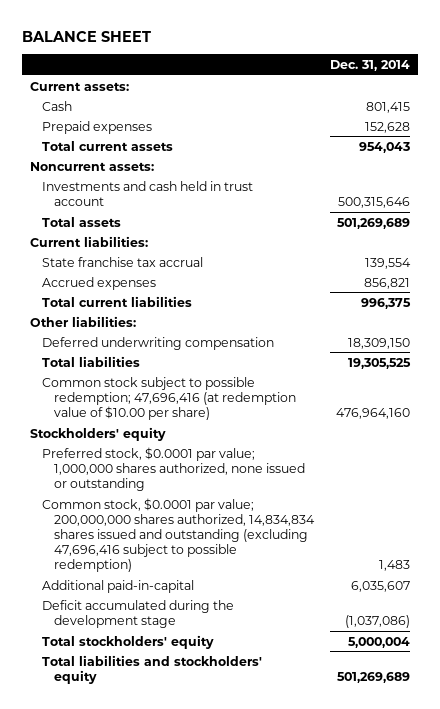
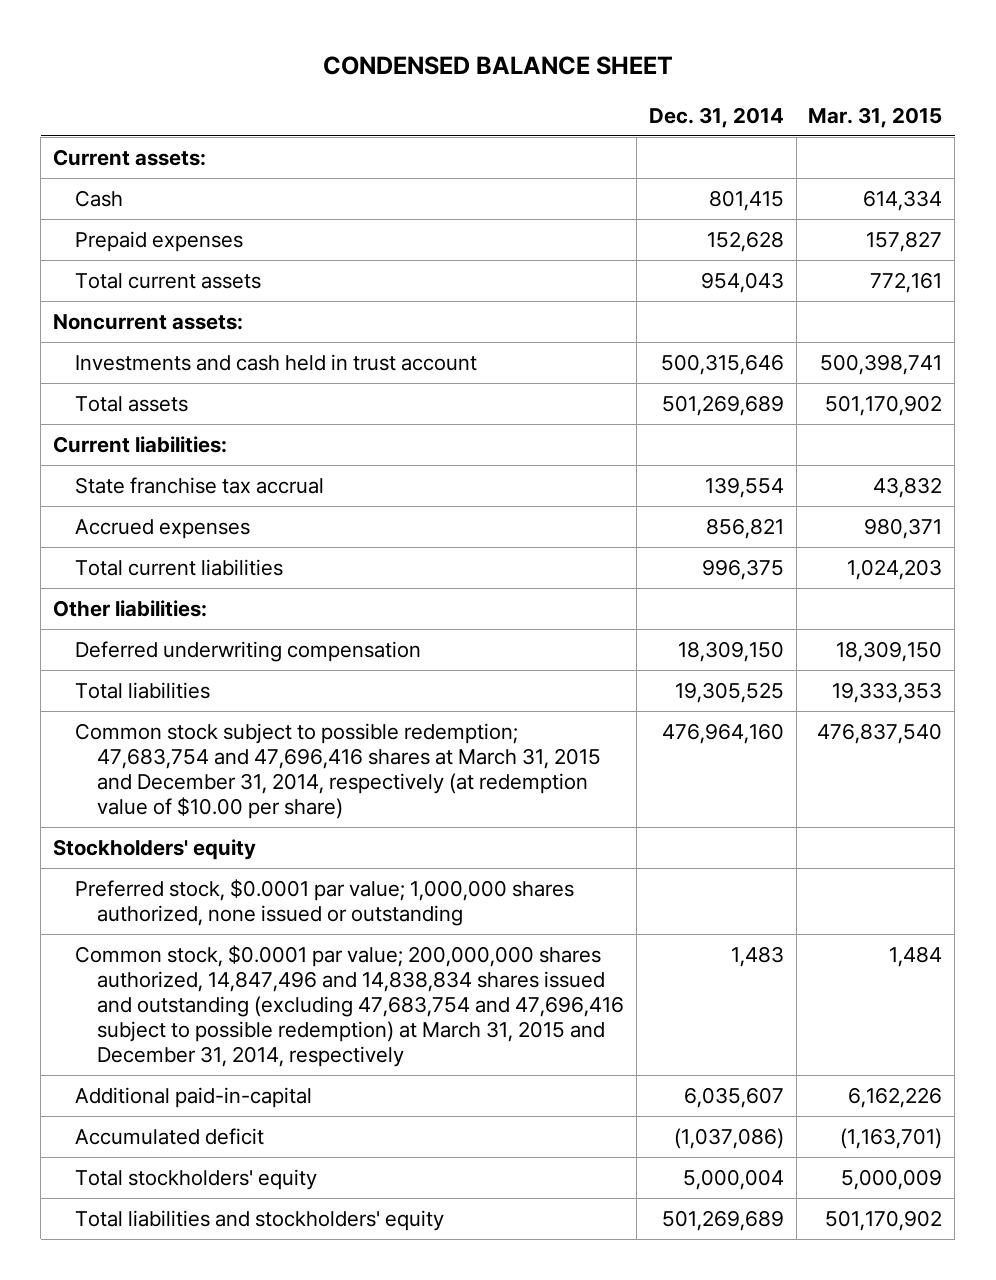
- BALANCE SHEET
+ CONDENSED BALANCE SHEET
- | Dec. 31, 2014
+ | Dec. 31, 2014 | Mar. 31, 2015
- Common stock subject to possible redemption; 47,696,416 (at redemption value of $10.00 per share) | 476,964,160
+ Common stock subject to possible redemption; 47,683,754 and 47,696,416 shares at March 31, 2015 and December 31, 2014, respectively (at redemption value of $10.00 per share) | 476,964,160 | 476,837,540
- Common stock, $0.0001 par value; 200,000,000 shares authorized, 14,834,834 shares issued and outstanding (excluding 47,696,416 subject to possible redemption) | 1,483
+ Common stock, $0.0001 par value; 200,000,000 shares authorized, 14,847,496 and 14,838,834 shares issued and outstanding (excluding 47,683,754 and 47,696,416 subject to possible redemption) at March 31, 2015 and December 31, 2014, respectively | 1,483 | 1,484
- Deficit accumulated during the development stage | (1,037,086)
+ Accumulated deficit | (1,037,086) | (1,163,701)

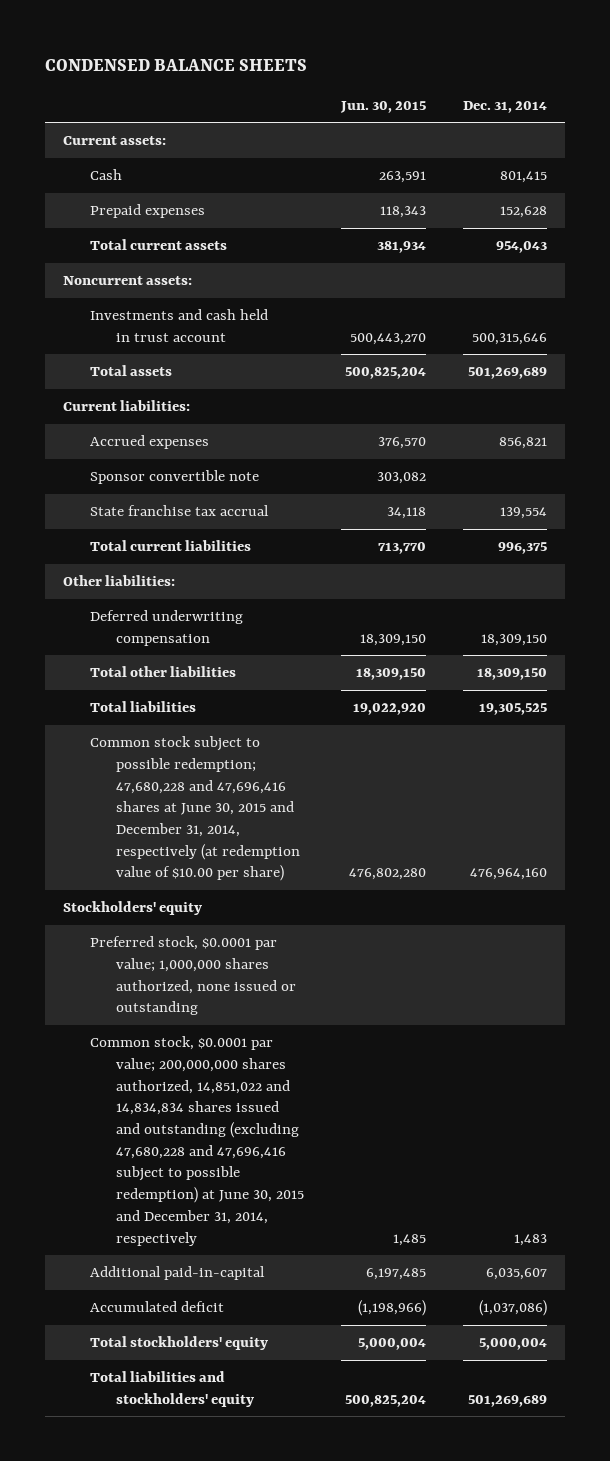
- CONDENSED BALANCE SHEET
+ CONDENSED BALANCE SHEETS
- | Dec. 31, 2014 | Mar. 31, 2015
+ | Jun. 30, 2015 | Dec. 31, 2014
+ Sponsor convertible note | 303,082 |
moved down: State franchise tax accrual | 34,118 | 139,554
+ Total other liabilities | 18,309,150 | 18,309,150
- Common stock subject to possible redemption; 47,683,754 and 47,696,416 shares at March 31, 2015 and December 31, 2014, respectively (at redemption value of $10.00 per share) | 476,964,160 | 476,837,540
+ Common stock subject to possible redemption; 47,680,228 and 47,696,416 shares at June 30, 2015 and December 31, 2014, respectively (at redemption value of $10.00 per share) | 476,802,280 | 476,964,160
- Common stock, $0.0001 par value; 200,000,000 shares authorized, 14,847,496 and 14,838,834 shares issued and outstanding (excluding 47,683,754 and 47,696,416 subject to possible redemption) at March 31, 2015 and December 31, 2014, respectively | 1,483 | 1,484
+ Common stock, $0.0001 par value; 200,000,000 shares authorized, 14,851,022 and 14,834,834 shares issued and outstanding (excluding 47,680,228 and 47,696,416 subject to possible redemption) at June 30, 2015 and December 31, 2014, respectively | 1,485 | 1,483

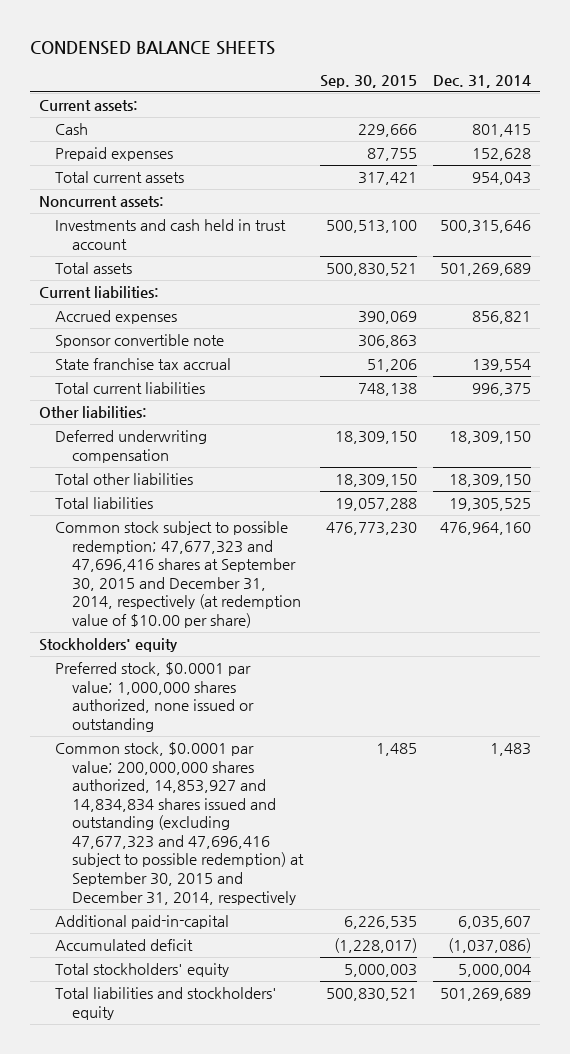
- | Jun. 30, 2015 | Dec. 31, 2014
+ | Sep. 30, 2015 | Dec. 31, 2014
- Common stock subject to possible redemption; 47,680,228 and 47,696,416 shares at June 30, 2015 and December 31, 2014, respectively (at redemption value of $10.00 per share) | 476,802,280 | 476,964,160
+ Common stock subject to possible redemption; 47,677,323 and 47,696,416 shares at September 30, 2015 and December 31, 2014, respectively (at redemption value of $10.00 per share) | 476,773,230 | 476,964,160
- Common stock, $0.0001 par value; 200,000,000 shares authorized, 14,851,022 and 14,834,834 shares issued and outstanding (excluding 47,680,228 and 47,696,416 subject to possible redemption) at June 30, 2015 and December 31, 2014, respectively | 1,485 | 1,483
+ Common stock, $0.0001 par value; 200,000,000 shares authorized, 14,853,927 and 14,834,834 shares issued and outstanding (excluding 47,677,323 and 47,696,416 subject to possible redemption) at September 30, 2015 and December 31, 2014, respectively | 1,485 | 1,483

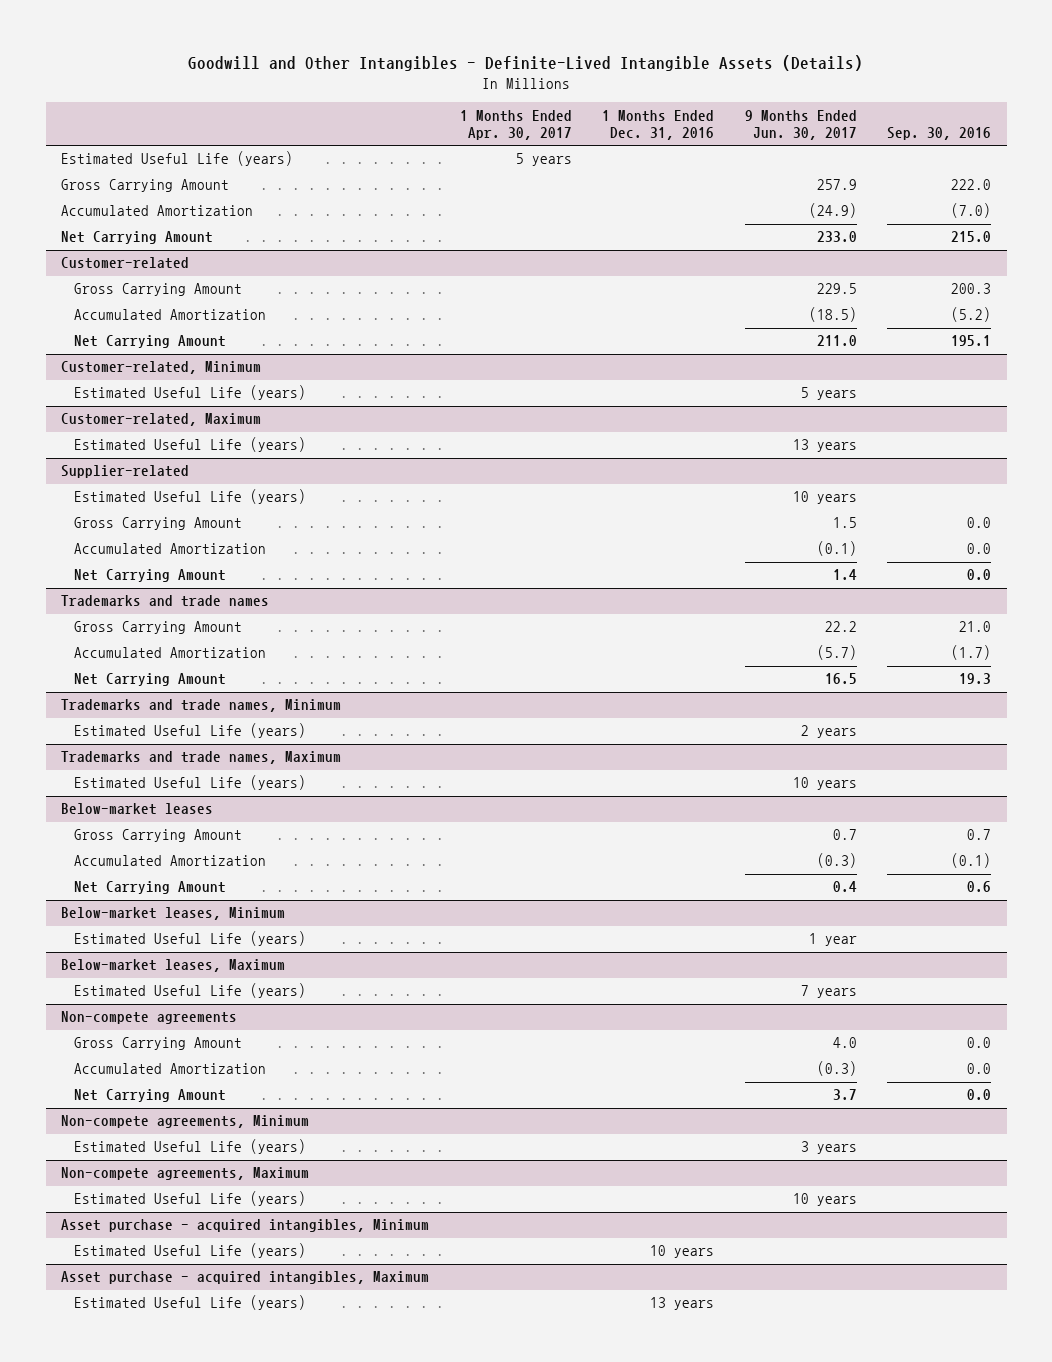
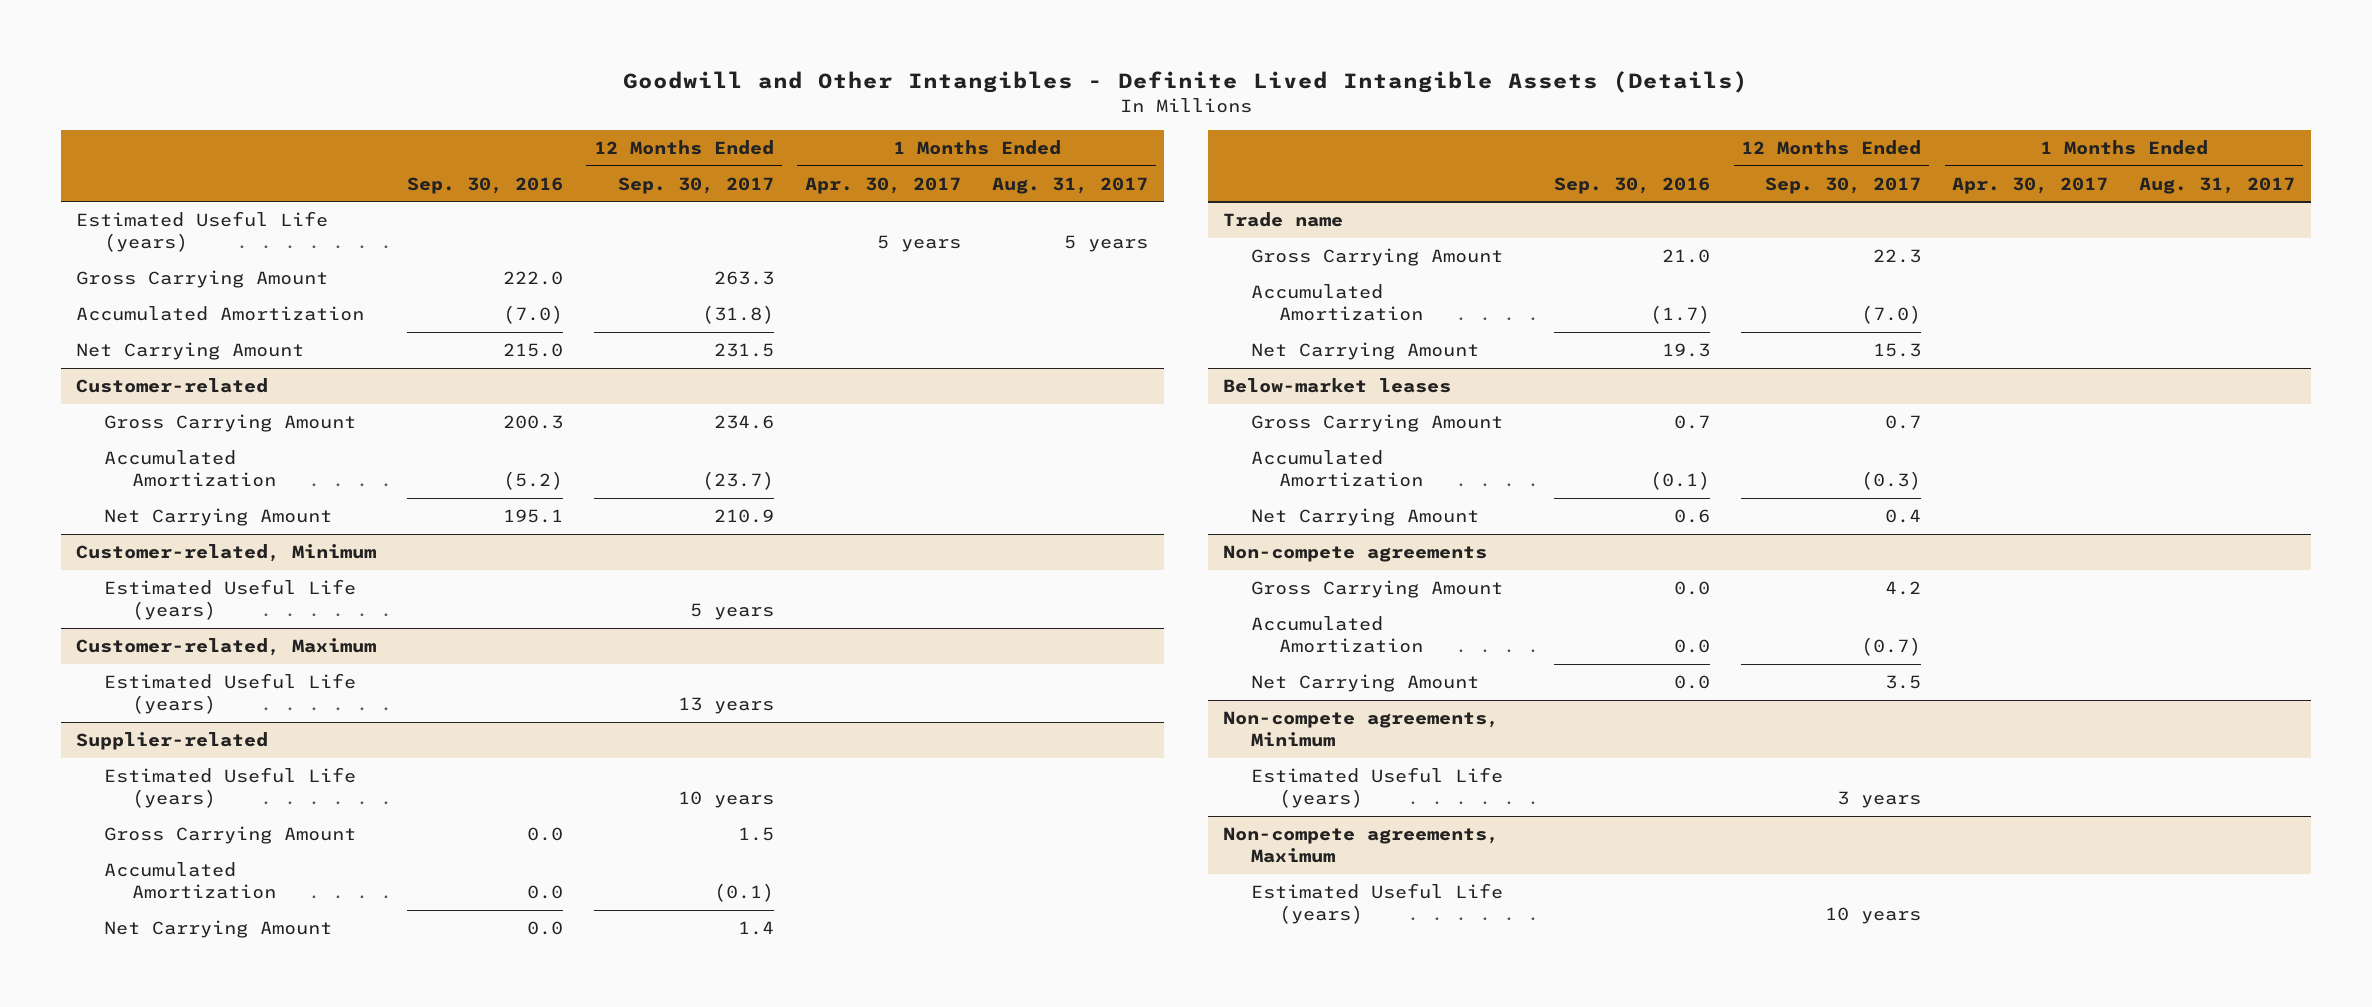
- Goodwill and Other Intangibles - Definite-Lived Intangible Assets (Details)
+ Goodwill and Other Intangibles - Definite Lived Intangible Assets (Details)
- | 1 Months Ended Apr. 30, 2017 | 1 Months Ended Dec. 31, 2016 | 9 Months Ended Jun. 30, 2017 | Sep. 30, 2016
+ | Sep. 30, 2016 | 12 Months Ended Sep. 30, 2017 | 1 Months Ended Apr. 30, 2017 | 1 Months Ended Aug. 31, 2017
- Trademarks and trade names
+ Trade name
- Trademarks and trade names, Minimum
- Estimated Useful Life (years) | | | 2 years |
- Trademarks and trade names, Maximum
- Estimated Useful Life (years) | | | 10 years |
- Below-market leases, Minimum
- Estimated Useful Life (years) | | | 1 year |
- Below-market leases, Maximum
- Estimated Useful Life (years) | | | 7 years |
- Asset purchase - acquired intangibles, Minimum
- Estimated Useful Life (years) | | 10 years | |
- Asset purchase - acquired intangibles, Maximum
- Estimated Useful Life (years) | | 13 years | |

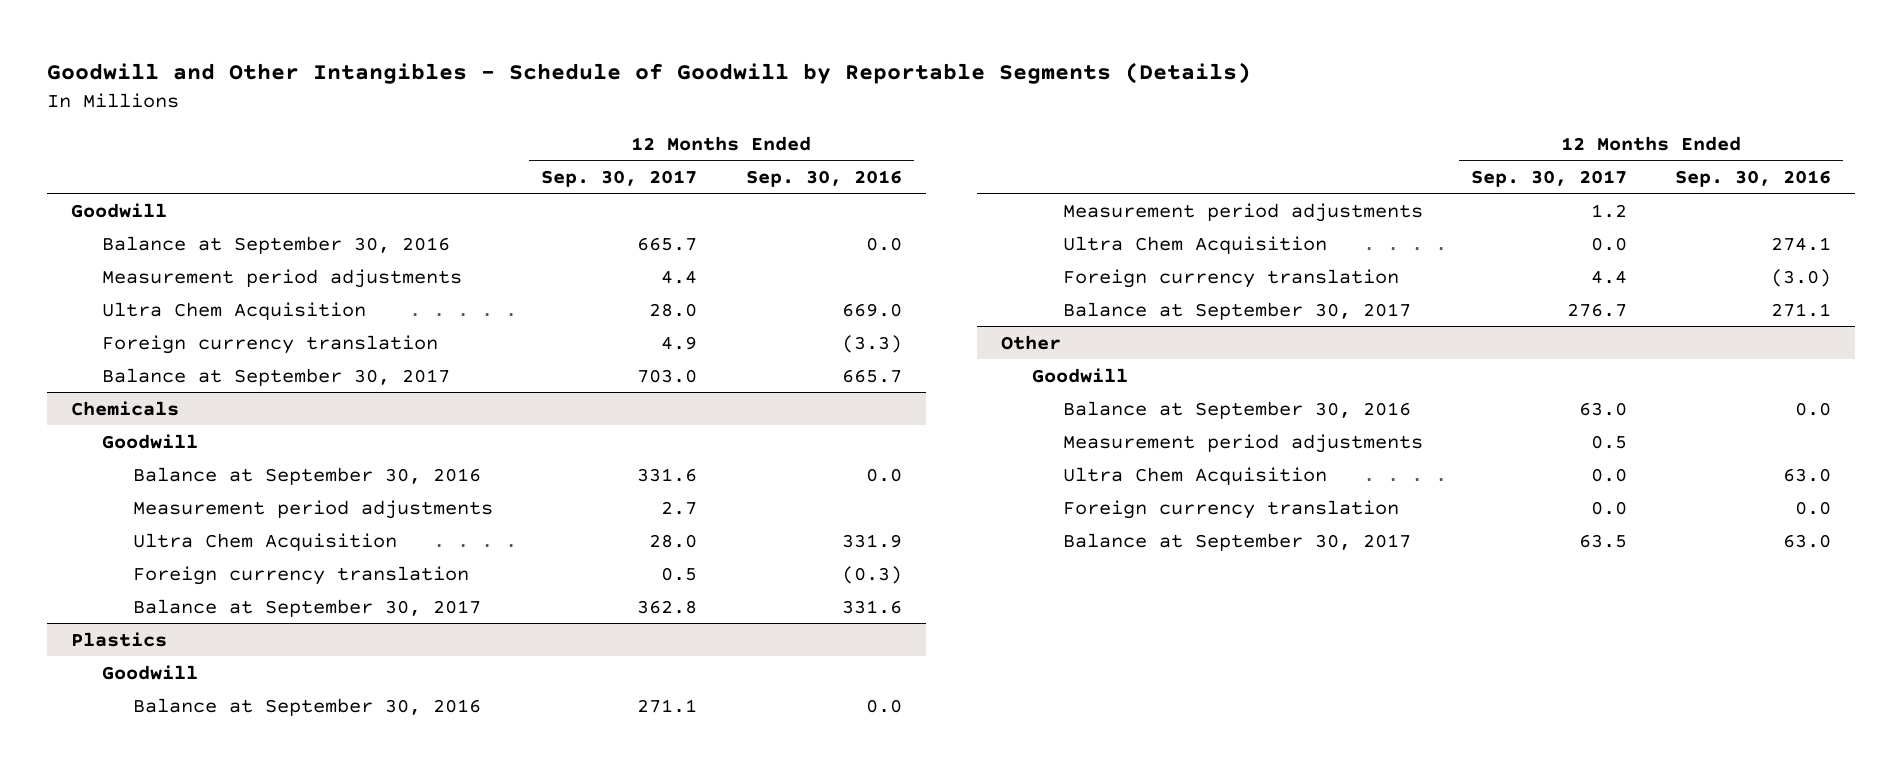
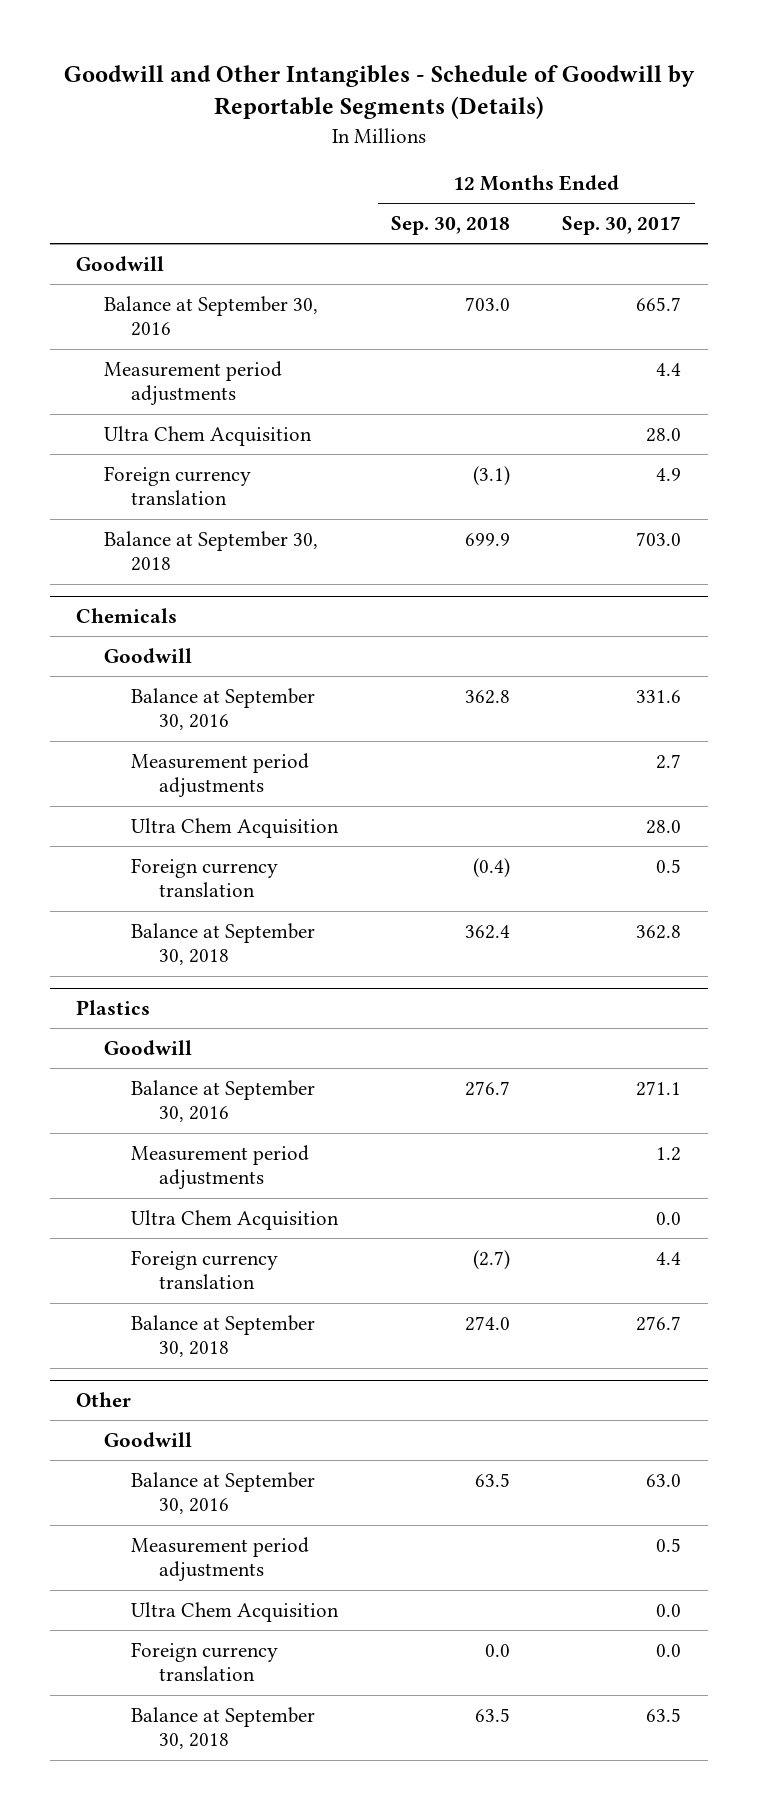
- | 12 Months Ended Sep. 30, 2017 | 12 Months Ended Sep. 30, 2016
+ | 12 Months Ended Sep. 30, 2018 | 12 Months Ended Sep. 30, 2017
- Balance at September 30, 2017 | 703.0 | 665.7
+ Balance at September 30, 2018 | 699.9 | 703.0
@ Chemicals
- Balance at September 30, 2017 | 362.8 | 331.6
+ Balance at September 30, 2018 | 362.4 | 362.8
@ Plastics
- Balance at September 30, 2017 | 276.7 | 271.1
+ Balance at September 30, 2018 | 274.0 | 276.7
@ Other
- Balance at September 30, 2017 | 63.5 | 63.0
+ Balance at September 30, 2018 | 63.5 | 63.5

